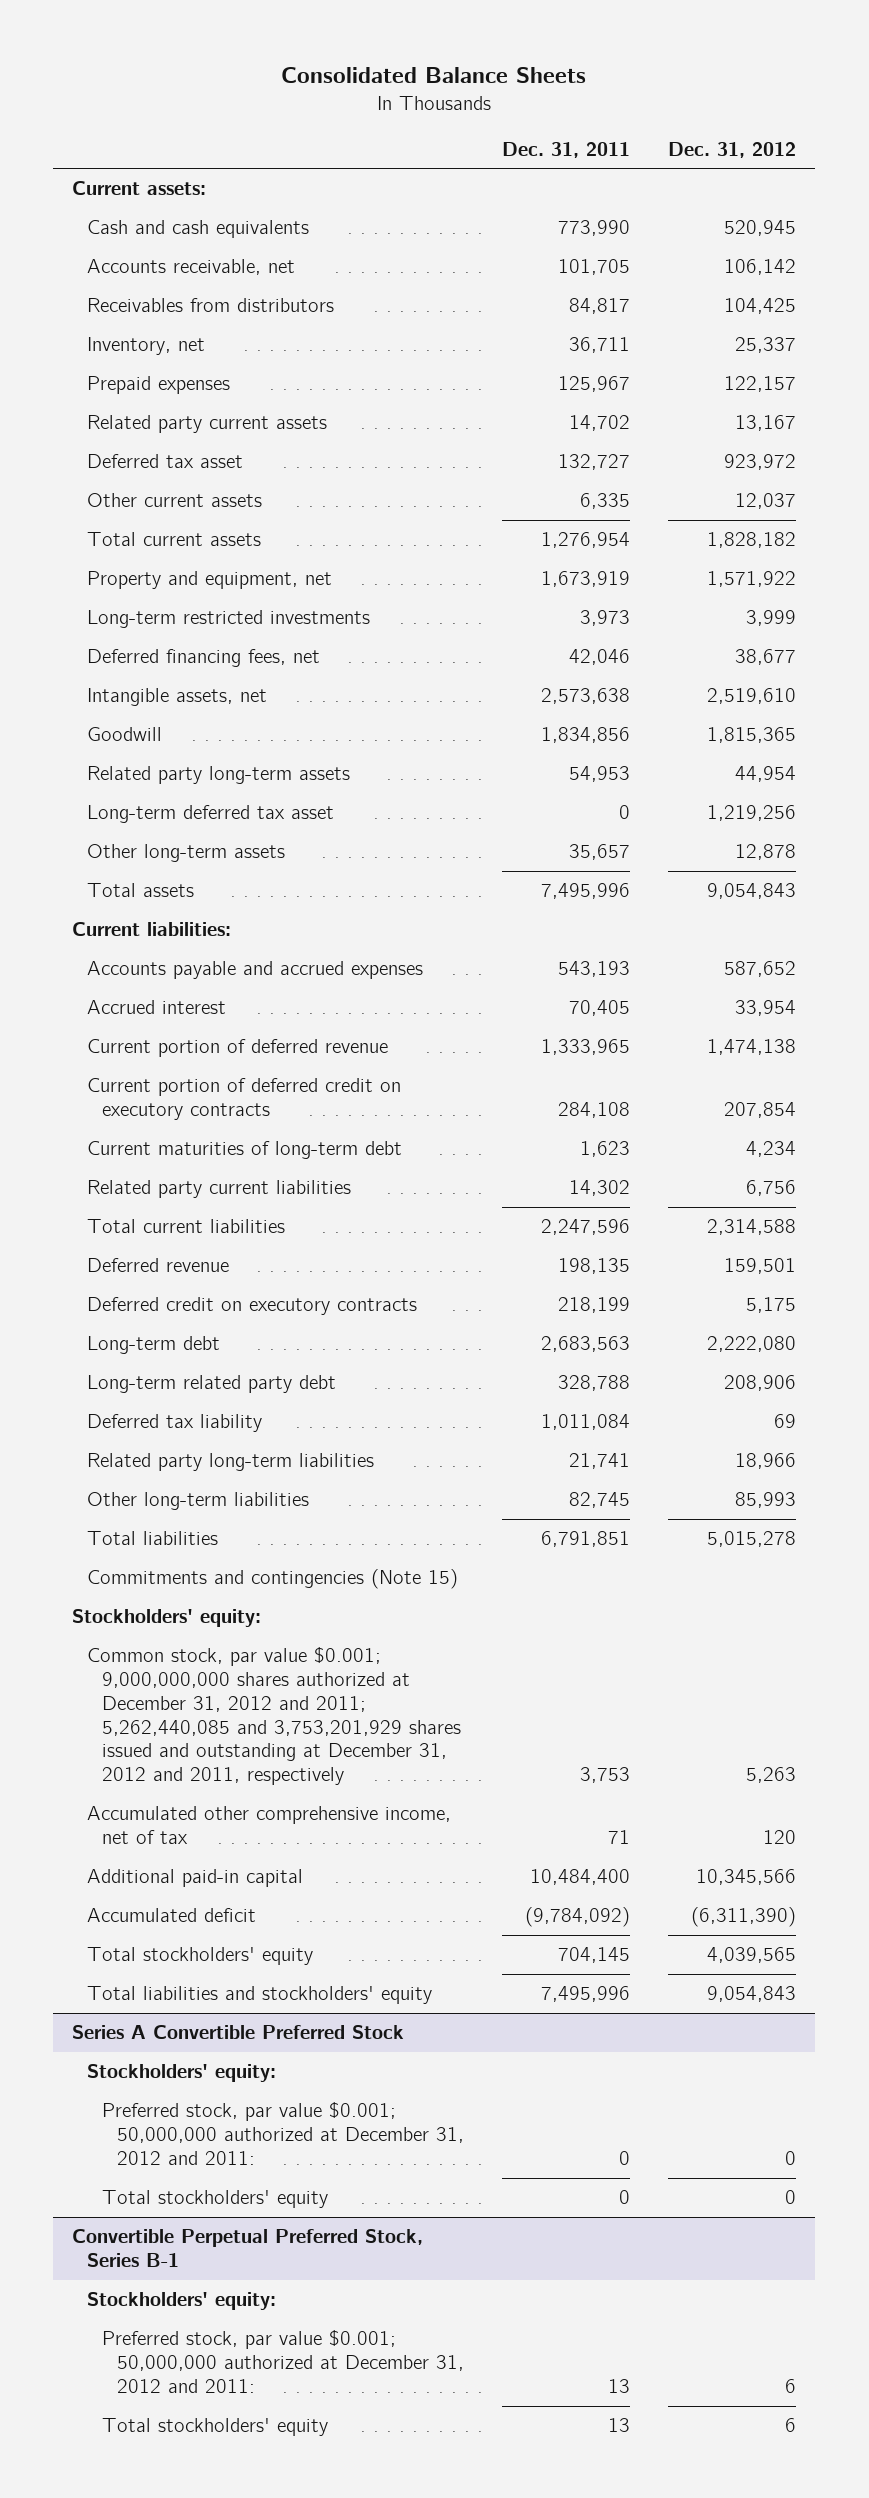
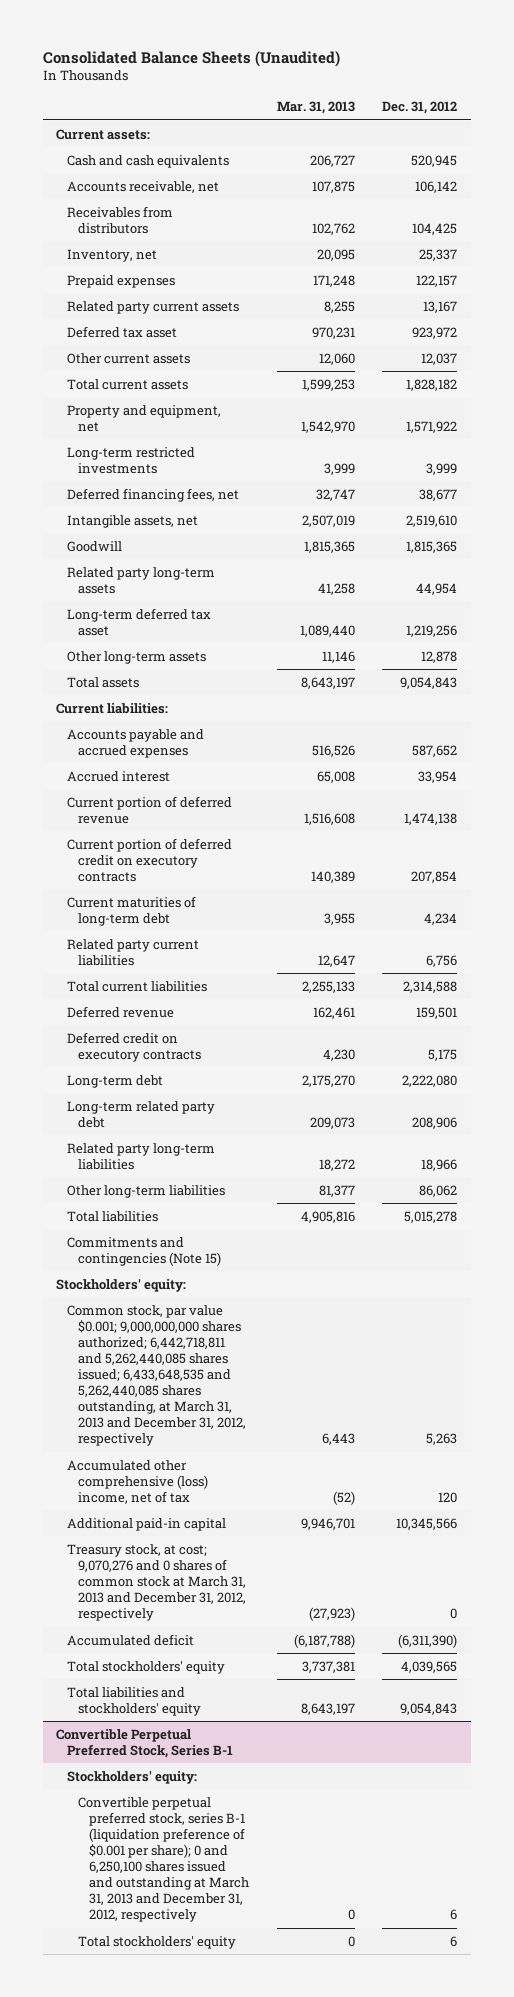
- Consolidated Balance Sheets
+ Consolidated Balance Sheets (Unaudited)
- | Dec. 31, 2011 | Dec. 31, 2012
+ | Mar. 31, 2013 | Dec. 31, 2012
- Deferred tax liability | 1,011,084 | 69
- Other long-term liabilities | 82,745 | 85,993
+ Other long-term liabilities | 81,377 | 86,062
- Common stock, par value $0.001; 9,000,000,000 shares authorized at December 31, 2012 and 2011; 5,262,440,085 and 3,753,201,929 shares issued and outstanding at December 31, 2012 and 2011, respectively | 3,753 | 5,263
- Accumulated other comprehensive income, net of tax | 71 | 120
+ Common stock, par value $0.001; 9,000,000,000 shares authorized; 6,442,718,811 and 5,262,440,085 shares issued; 6,433,648,535 and 5,262,440,085 shares outstanding, at March 31, 2013 and December 31, 2012, respectively | 6,443 | 5,263
+ Accumulated other comprehensive (loss) income, net of tax | (52) | 120
+ Treasury stock, at cost; 9,070,276 and 0 shares of common stock at March 31, 2013 and December 31, 2012, respectively | (27,923) | 0
- Series A Convertible Preferred Stock
- Stockholders' equity:
- Preferred stock, par value $0.001; 50,000,000 authorized at December 31, 2012 and 2011: | 0 | 0
- Total stockholders' equity | 0 | 0
@ Convertible Perpetual Preferred Stock, Series B-1
- Preferred stock, par value $0.001; 50,000,000 authorized at December 31, 2012 and 2011: | 13 | 6
+ Convertible perpetual preferred stock, series B-1 (liquidation preference of $0.001 per share); 0 and 6,250,100 shares issued and outstanding at March 31, 2013 and December 31, 2012, respectively | 0 | 6

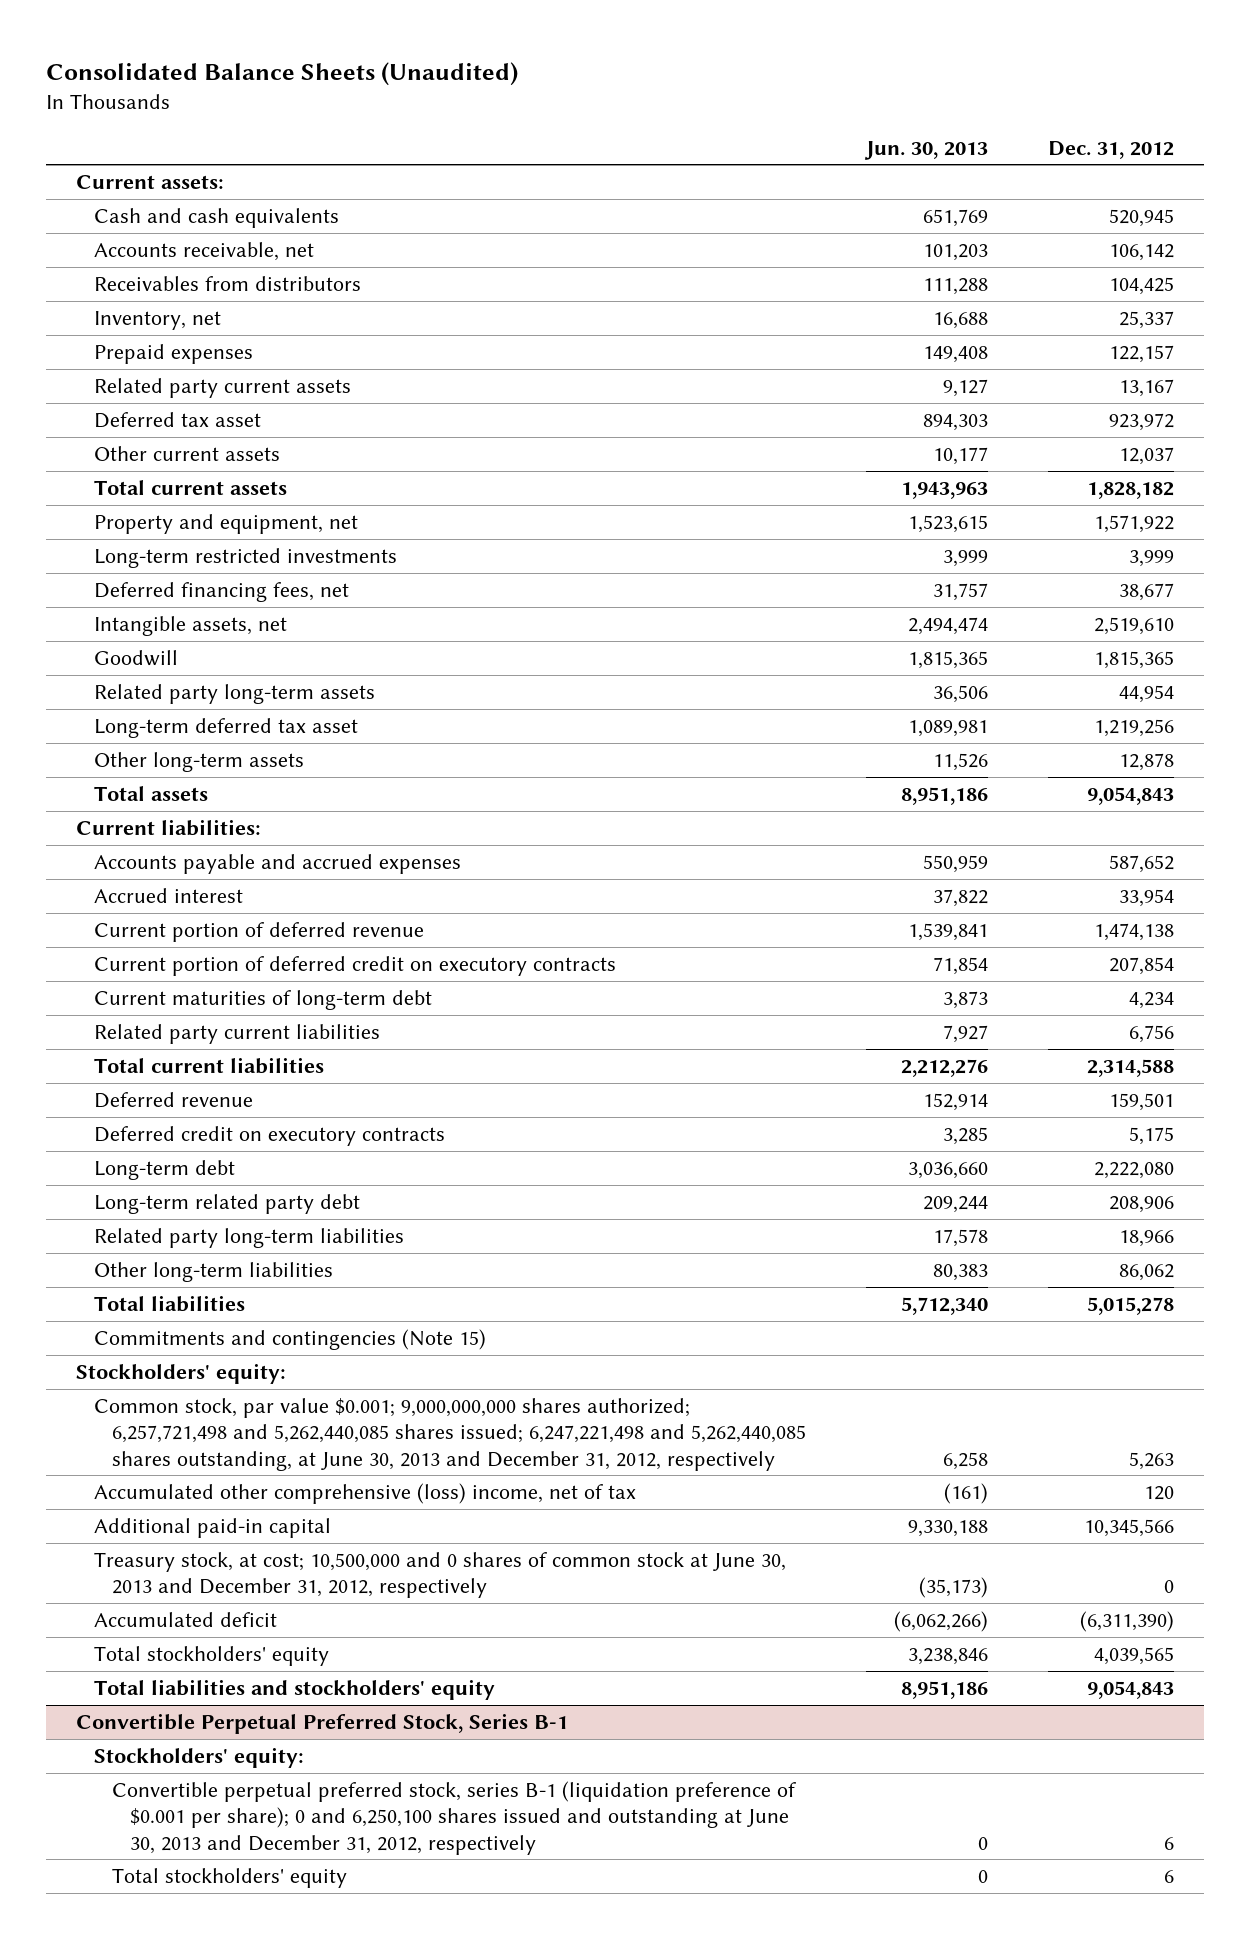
- | Mar. 31, 2013 | Dec. 31, 2012
+ | Jun. 30, 2013 | Dec. 31, 2012
- Common stock, par value $0.001; 9,000,000,000 shares authorized; 6,442,718,811 and 5,262,440,085 shares issued; 6,433,648,535 and 5,262,440,085 shares outstanding, at March 31, 2013 and December 31, 2012, respectively | 6,443 | 5,263
+ Common stock, par value $0.001; 9,000,000,000 shares authorized; 6,257,721,498 and 5,262,440,085 shares issued; 6,247,221,498 and 5,262,440,085 shares outstanding, at June 30, 2013 and December 31, 2012, respectively | 6,258 | 5,263
- Treasury stock, at cost; 9,070,276 and 0 shares of common stock at March 31, 2013 and December 31, 2012, respectively | (27,923) | 0
+ Treasury stock, at cost; 10,500,000 and 0 shares of common stock at June 30, 2013 and December 31, 2012, respectively | (35,173) | 0
@ Convertible Perpetual Preferred Stock, Series B-1
- Convertible perpetual preferred stock, series B-1 (liquidation preference of $0.001 per share); 0 and 6,250,100 shares issued and outstanding at March 31, 2013 and December 31, 2012, respectively | 0 | 6
+ Convertible perpetual preferred stock, series B-1 (liquidation preference of $0.001 per share); 0 and 6,250,100 shares issued and outstanding at June 30, 2013 and December 31, 2012, respectively | 0 | 6

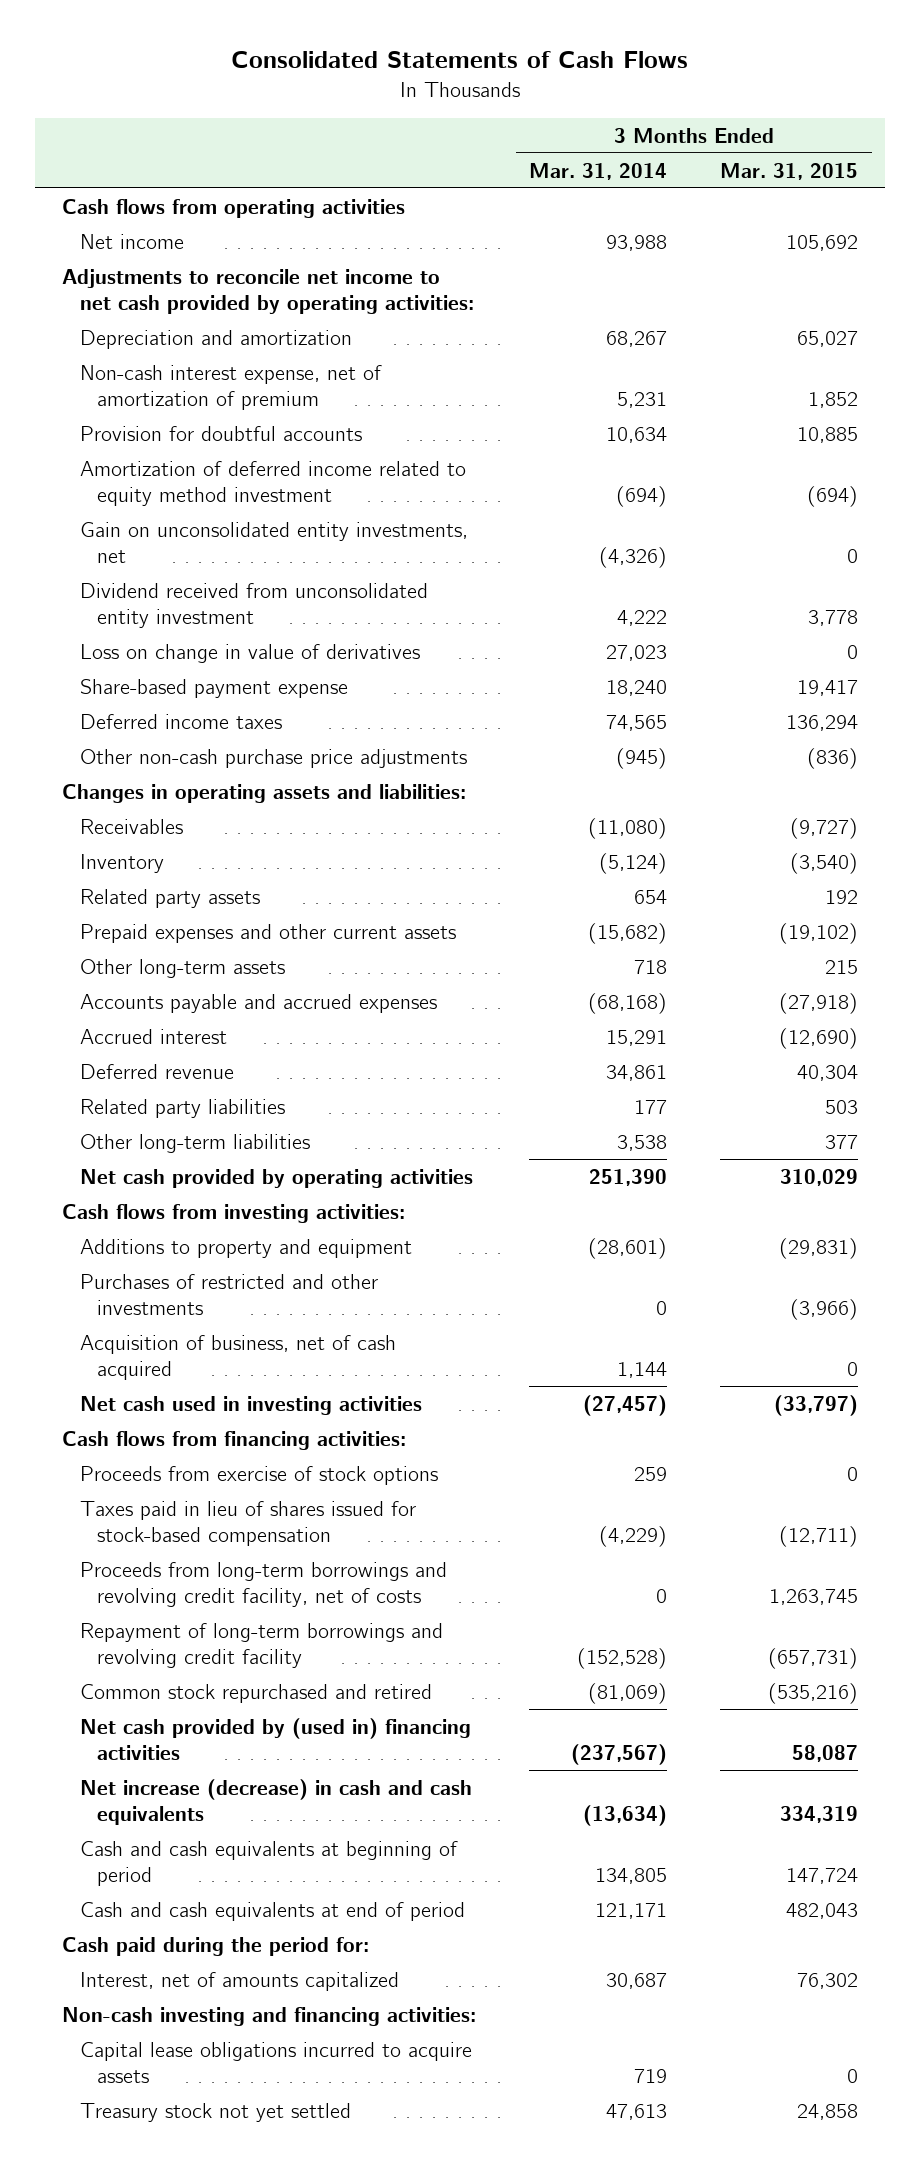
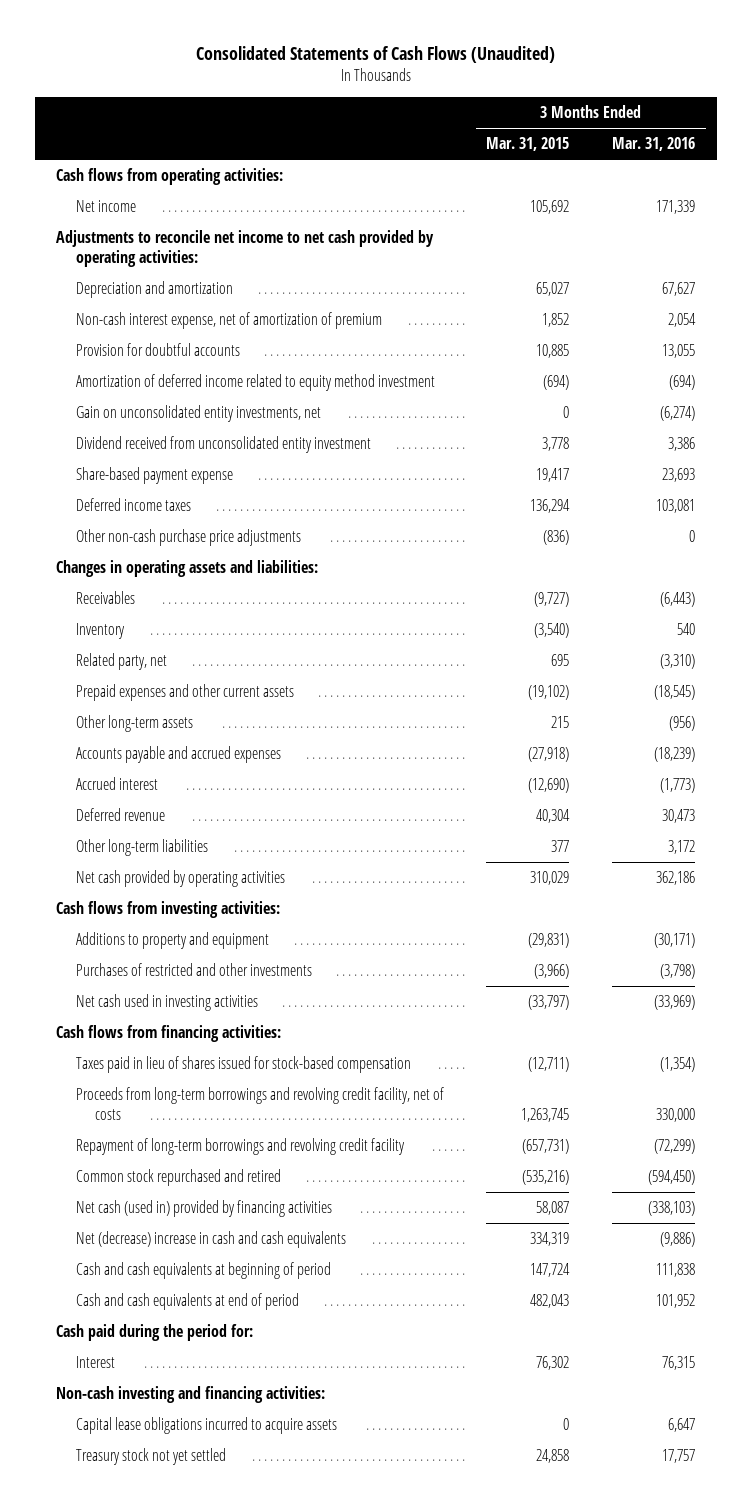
- Consolidated Statements of Cash Flows
+ Consolidated Statements of Cash Flows (Unaudited)
- | 3 Months Ended Mar. 31, 2014 | 3 Months Ended Mar. 31, 2015
+ | 3 Months Ended Mar. 31, 2015 | 3 Months Ended Mar. 31, 2016
- Cash flows from operating activities
+ Cash flows from operating activities:
- Loss on change in value of derivatives | 27,023 | 0
- Related party assets | 654 | 192
+ Related party, net | 695 | (3,310)
- Related party liabilities | 177 | 503
- Acquisition of business, net of cash acquired | 1,144 | 0
- Proceeds from exercise of stock options | 259 | 0
- Net cash provided by (used in) financing activities | (237,567) | 58,087
- Net increase (decrease) in cash and cash equivalents | (13,634) | 334,319
+ Net cash (used in) provided by financing activities | 58,087 | (338,103)
+ Net (decrease) increase in cash and cash equivalents | 334,319 | (9,886)
- Interest, net of amounts capitalized | 30,687 | 76,302
+ Interest | 76,302 | 76,315

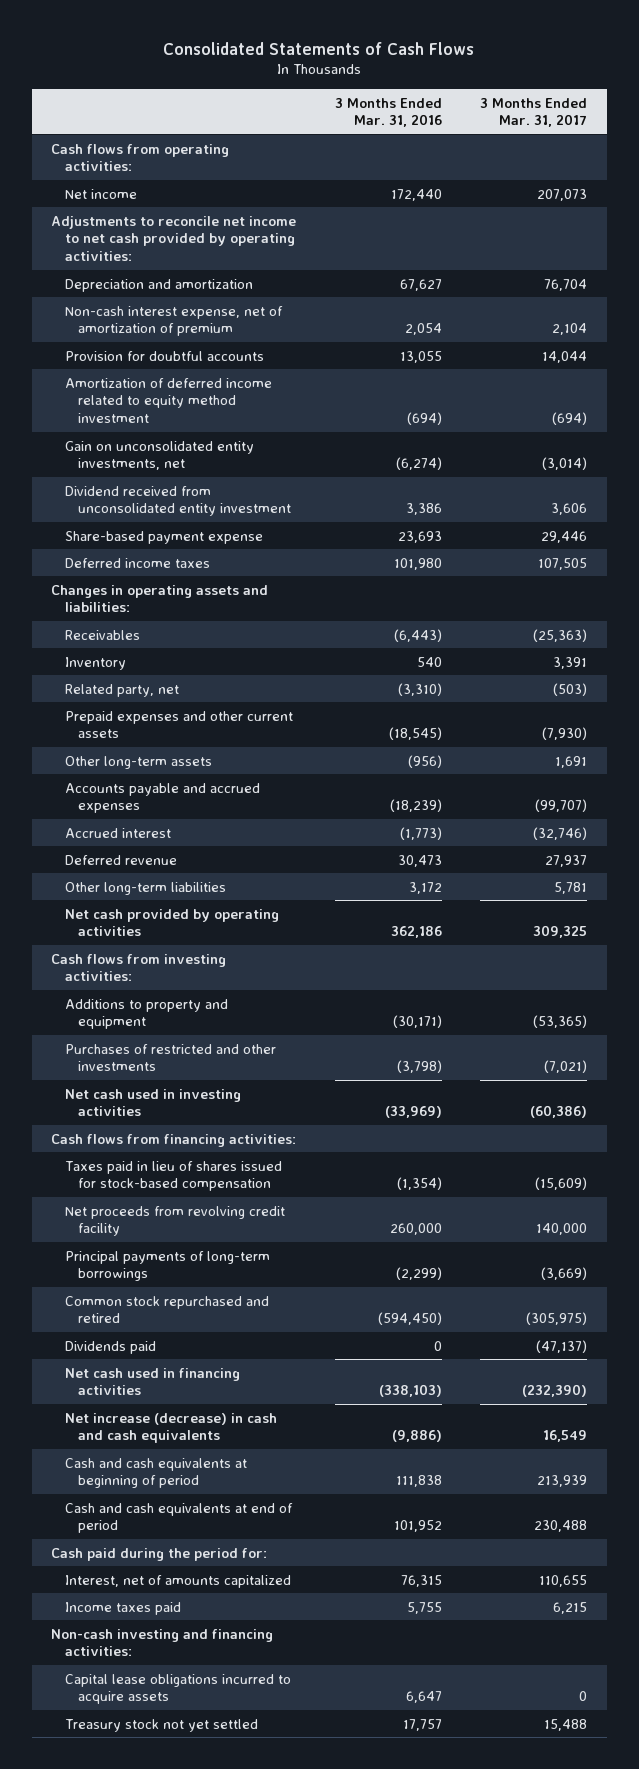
- Consolidated Statements of Cash Flows (Unaudited)
+ Consolidated Statements of Cash Flows
- | 3 Months Ended Mar. 31, 2015 | 3 Months Ended Mar. 31, 2016
+ | 3 Months Ended Mar. 31, 2016 | 3 Months Ended Mar. 31, 2017
- Net income | 105,692 | 171,339
+ Net income | 172,440 | 207,073
- Deferred income taxes | 136,294 | 103,081
- Other non-cash purchase price adjustments | (836) | 0
+ Deferred income taxes | 101,980 | 107,505
- Proceeds from long-term borrowings and revolving credit facility, net of costs | 1,263,745 | 330,000
- Repayment of long-term borrowings and revolving credit facility | (657,731) | (72,299)
+ Net proceeds from revolving credit facility | 260,000 | 140,000
+ Principal payments of long-term borrowings | (2,299) | (3,669)
- Net cash (used in) provided by financing activities | 58,087 | (338,103)
- Net (decrease) increase in cash and cash equivalents | 334,319 | (9,886)
+ Dividends paid | 0 | (47,137)
+ Net cash used in financing activities | (338,103) | (232,390)
+ Net increase (decrease) in cash and cash equivalents | (9,886) | 16,549
- Interest | 76,302 | 76,315
+ Interest, net of amounts capitalized | 76,315 | 110,655
+ Income taxes paid | 5,755 | 6,215

